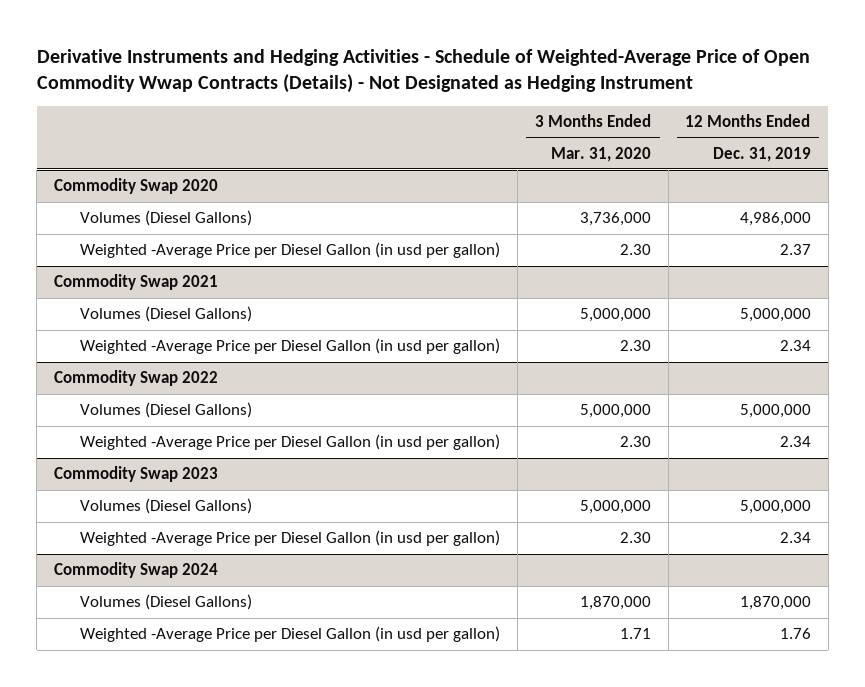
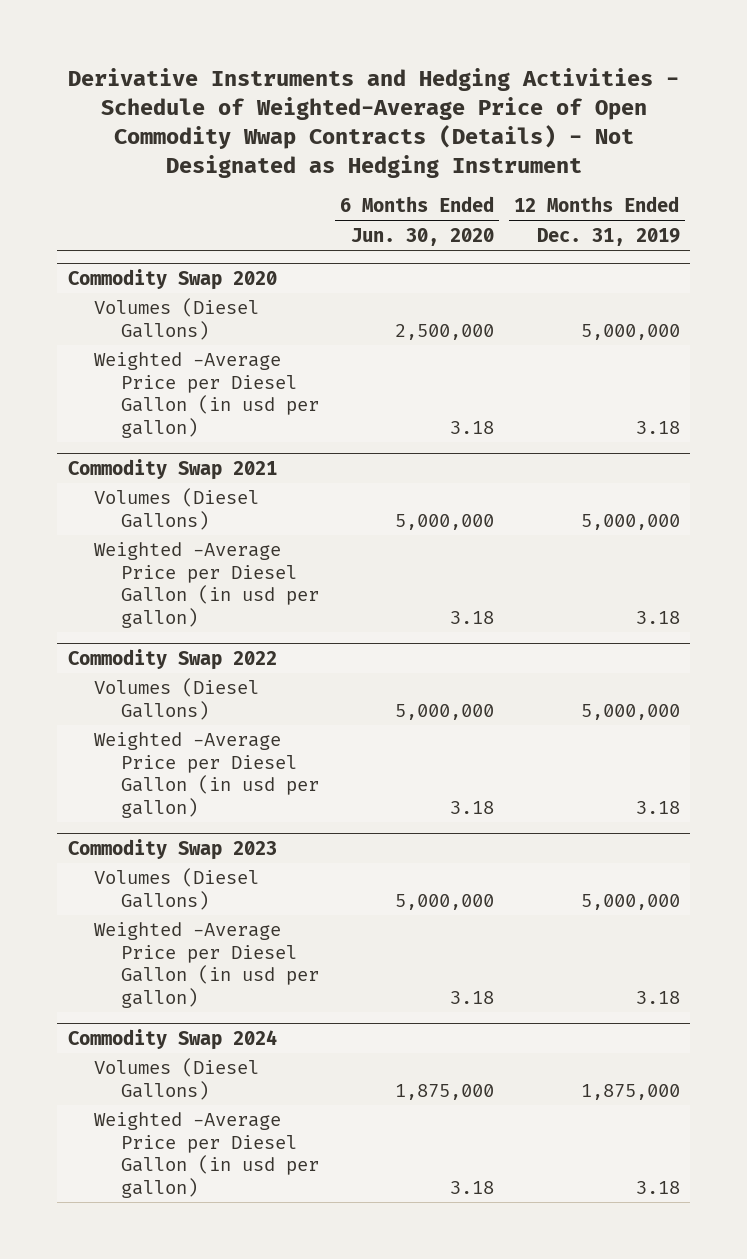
- | 3 Months Ended Mar. 31, 2020 | 12 Months Ended Dec. 31, 2019
+ | 6 Months Ended Jun. 30, 2020 | 12 Months Ended Dec. 31, 2019
@ Commodity Swap 2020
- Volumes (Diesel Gallons) | 3,736,000 | 4,986,000
- Weighted -Average Price per Diesel Gallon (in usd per gallon) | 2.30 | 2.37
+ Volumes (Diesel Gallons) | 2,500,000 | 5,000,000
+ Weighted -Average Price per Diesel Gallon (in usd per gallon) | 3.18 | 3.18
@ Commodity Swap 2021
- Weighted -Average Price per Diesel Gallon (in usd per gallon) | 2.30 | 2.34
+ Weighted -Average Price per Diesel Gallon (in usd per gallon) | 3.18 | 3.18
@ Commodity Swap 2022
- Weighted -Average Price per Diesel Gallon (in usd per gallon) | 2.30 | 2.34
+ Weighted -Average Price per Diesel Gallon (in usd per gallon) | 3.18 | 3.18
@ Commodity Swap 2023
- Weighted -Average Price per Diesel Gallon (in usd per gallon) | 2.30 | 2.34
+ Weighted -Average Price per Diesel Gallon (in usd per gallon) | 3.18 | 3.18
@ Commodity Swap 2024
- Volumes (Diesel Gallons) | 1,870,000 | 1,870,000
- Weighted -Average Price per Diesel Gallon (in usd per gallon) | 1.71 | 1.76
+ Volumes (Diesel Gallons) | 1,875,000 | 1,875,000
+ Weighted -Average Price per Diesel Gallon (in usd per gallon) | 3.18 | 3.18

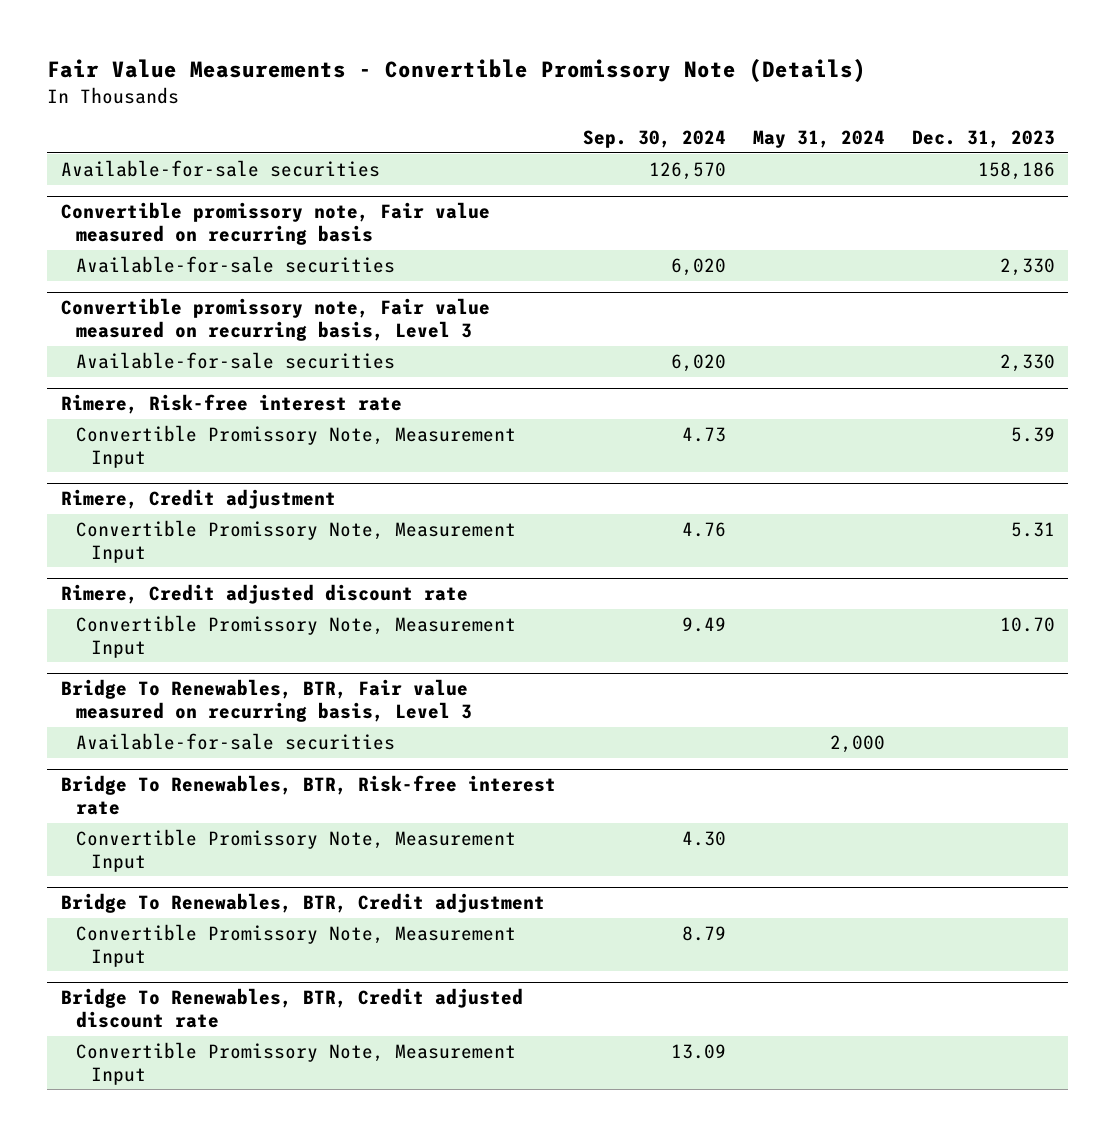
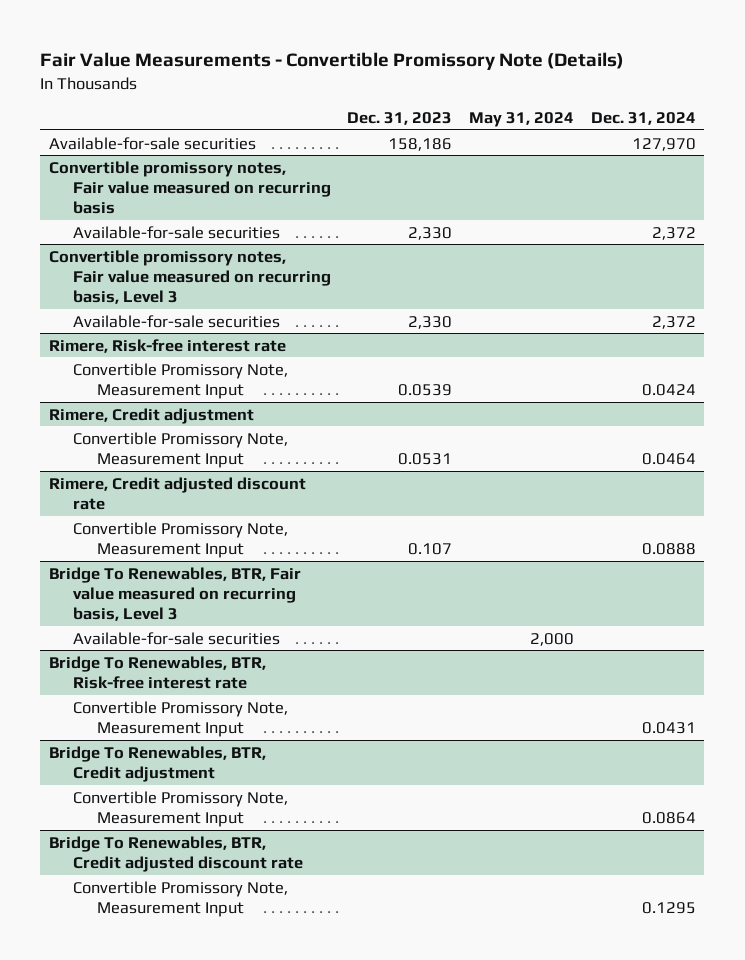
- | Sep. 30, 2024 | May 31, 2024 | Dec. 31, 2023
+ | Dec. 31, 2023 | May 31, 2024 | Dec. 31, 2024
- Convertible promissory note, Fair value measured on recurring basis
+ Convertible promissory notes, Fair value measured on recurring basis
- Convertible promissory note, Fair value measured on recurring basis, Level 3
+ Convertible promissory notes, Fair value measured on recurring basis, Level 3
@ Rimere, Risk-free interest rate
- Convertible Promissory Note, Measurement Input | 4.73 | | 5.39
+ Convertible Promissory Note, Measurement Input | 0.0539 | | 0.0424
@ Rimere, Credit adjustment
- Convertible Promissory Note, Measurement Input | 4.76 | | 5.31
+ Convertible Promissory Note, Measurement Input | 0.0531 | | 0.0464
@ Rimere, Credit adjusted discount rate
- Convertible Promissory Note, Measurement Input | 9.49 | | 10.70
+ Convertible Promissory Note, Measurement Input | 0.107 | | 0.0888

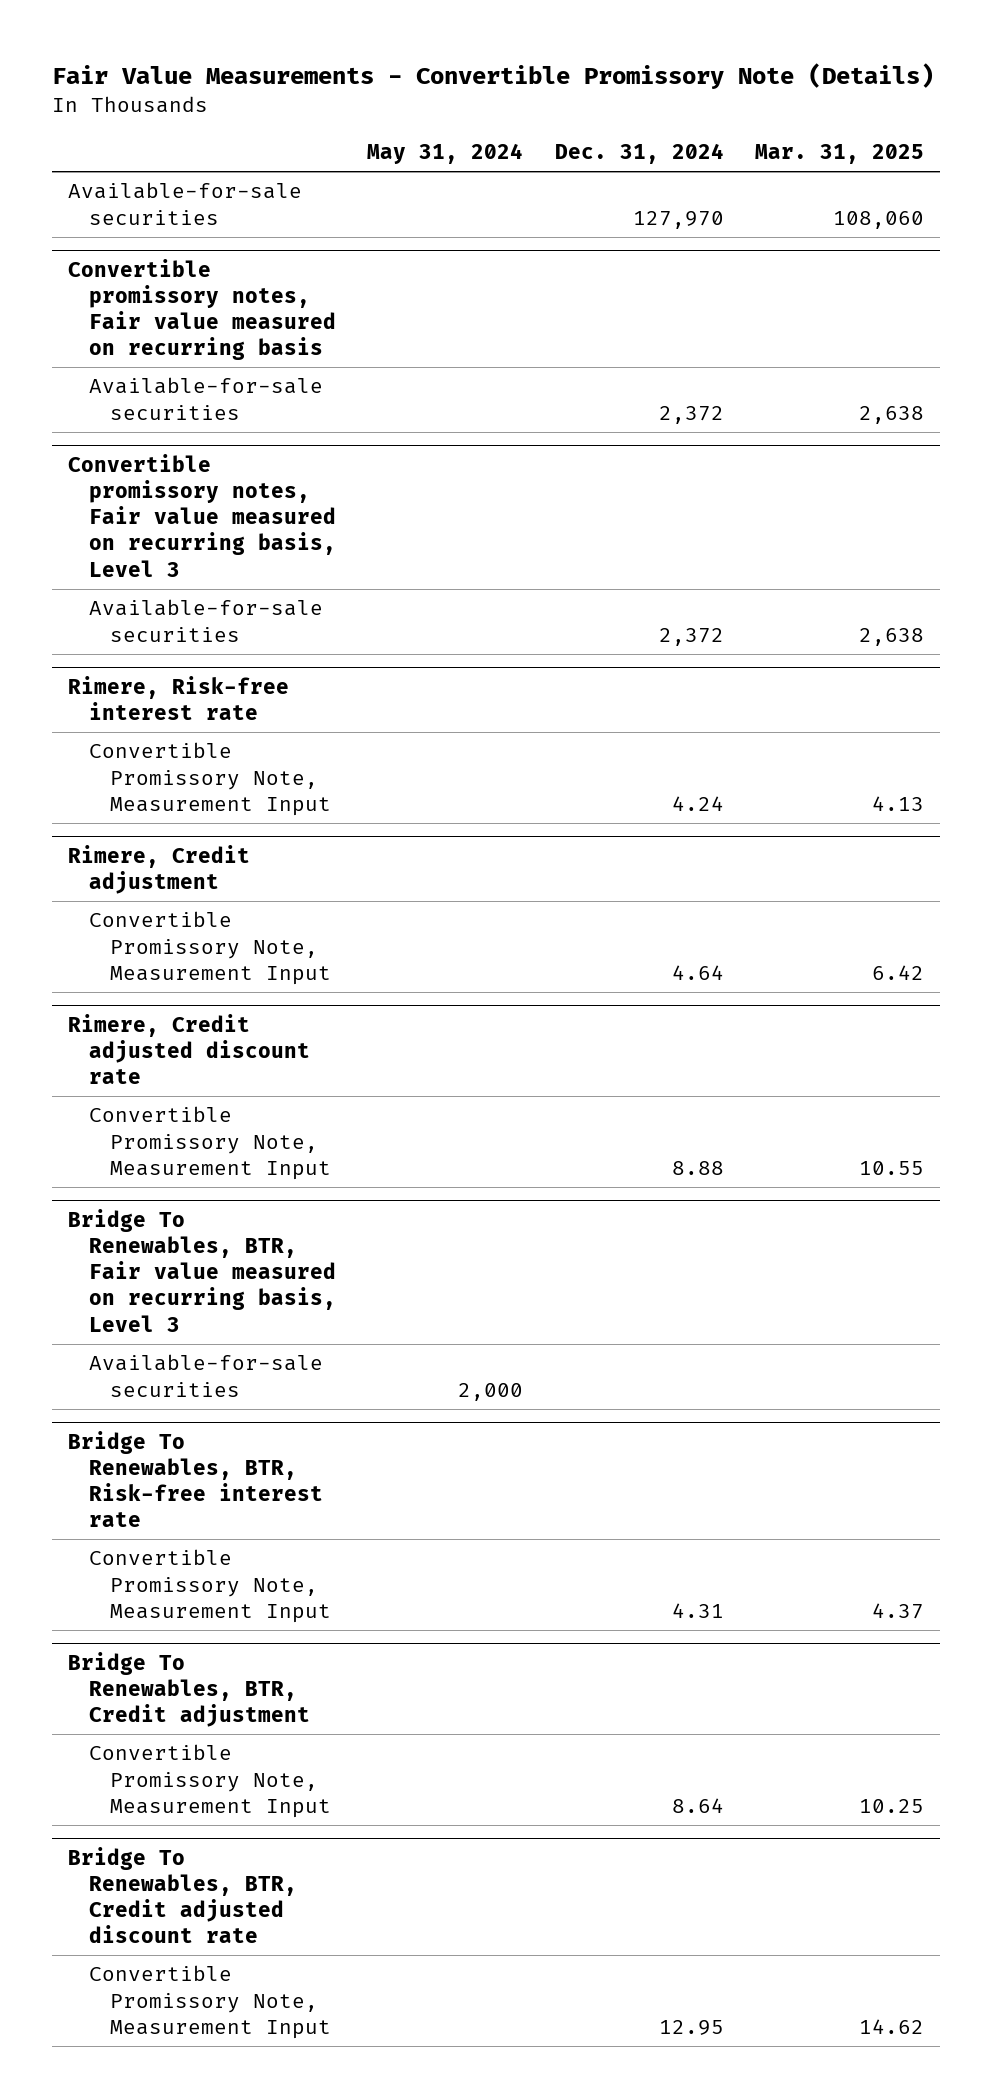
- | Dec. 31, 2023 | May 31, 2024 | Dec. 31, 2024
+ | May 31, 2024 | Dec. 31, 2024 | Mar. 31, 2025
@ Rimere, Risk-free interest rate
- Convertible Promissory Note, Measurement Input | 0.0539 | | 0.0424
+ Convertible Promissory Note, Measurement Input | | 4.24 | 4.13
@ Rimere, Credit adjustment
- Convertible Promissory Note, Measurement Input | 0.0531 | | 0.0464
+ Convertible Promissory Note, Measurement Input | | 4.64 | 6.42
@ Rimere, Credit adjusted discount rate
- Convertible Promissory Note, Measurement Input | 0.107 | | 0.0888
+ Convertible Promissory Note, Measurement Input | | 8.88 | 10.55
@ Bridge To Renewables, BTR, Risk-free interest rate
- Convertible Promissory Note, Measurement Input | | | 0.0431
+ Convertible Promissory Note, Measurement Input | | 4.31 | 4.37
@ Bridge To Renewables, BTR, Credit adjustment
- Convertible Promissory Note, Measurement Input | | | 0.0864
+ Convertible Promissory Note, Measurement Input | | 8.64 | 10.25
@ Bridge To Renewables, BTR, Credit adjusted discount rate
- Convertible Promissory Note, Measurement Input | | | 0.1295
+ Convertible Promissory Note, Measurement Input | | 12.95 | 14.62

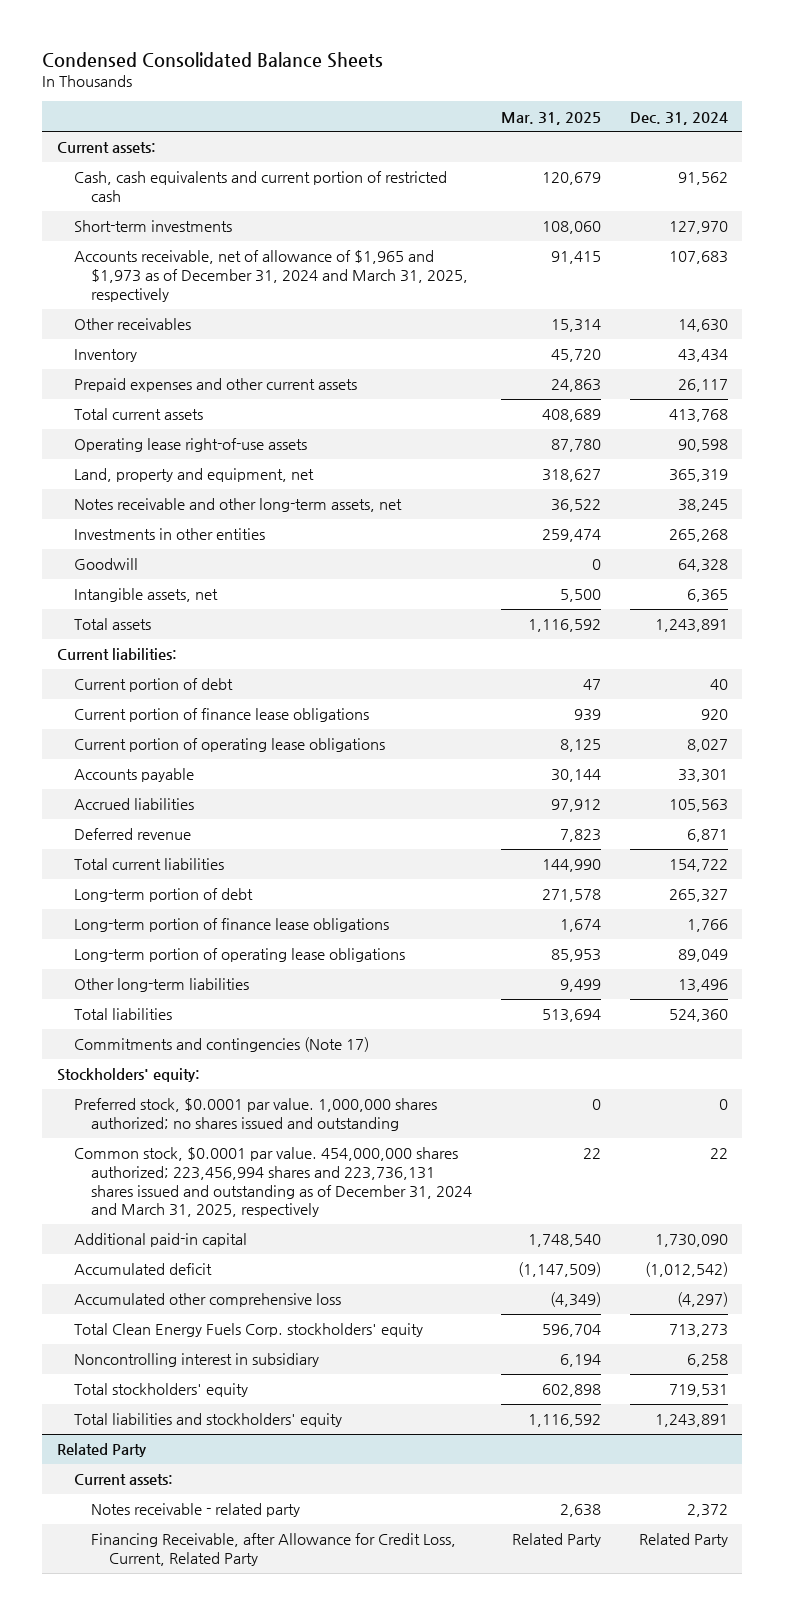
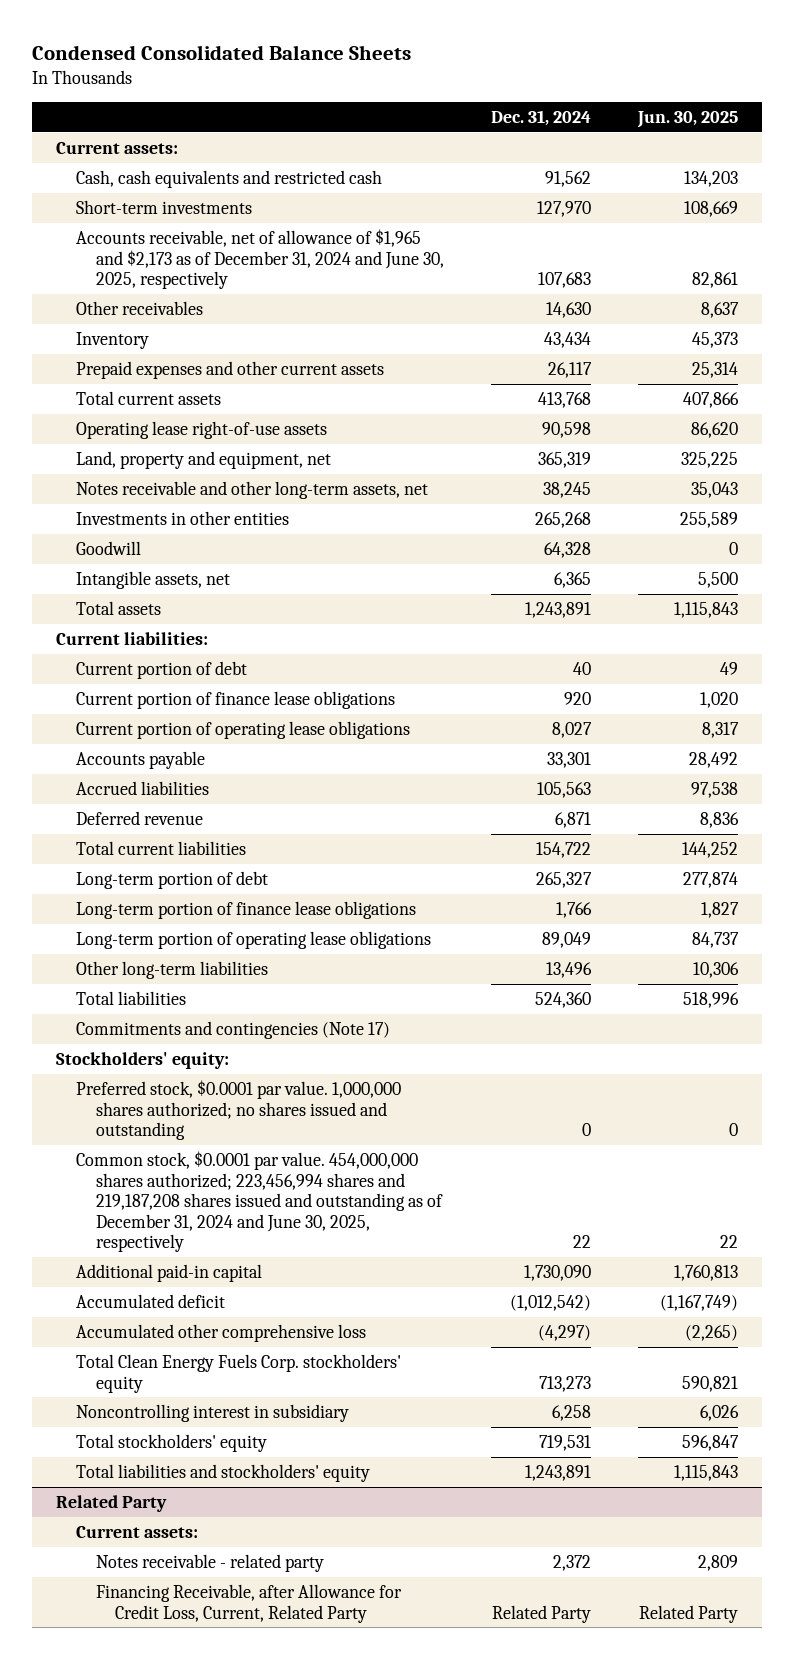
- | Mar. 31, 2025 | Dec. 31, 2024
+ | Dec. 31, 2024 | Jun. 30, 2025
- Cash, cash equivalents and current portion of restricted cash | 120,679 | 91,562
+ Cash, cash equivalents and restricted cash | 91,562 | 134,203
- Accounts receivable, net of allowance of $1,965 and $1,973 as of December 31, 2024 and March 31, 2025, respectively | 91,415 | 107,683
+ Accounts receivable, net of allowance of $1,965 and $2,173 as of December 31, 2024 and June 30, 2025, respectively | 107,683 | 82,861
- Common stock, $0.0001 par value. 454,000,000 shares authorized; 223,456,994 shares and 223,736,131 shares issued and outstanding as of December 31, 2024 and March 31, 2025, respectively | 22 | 22
+ Common stock, $0.0001 par value. 454,000,000 shares authorized; 223,456,994 shares and 219,187,208 shares issued and outstanding as of December 31, 2024 and June 30, 2025, respectively | 22 | 22

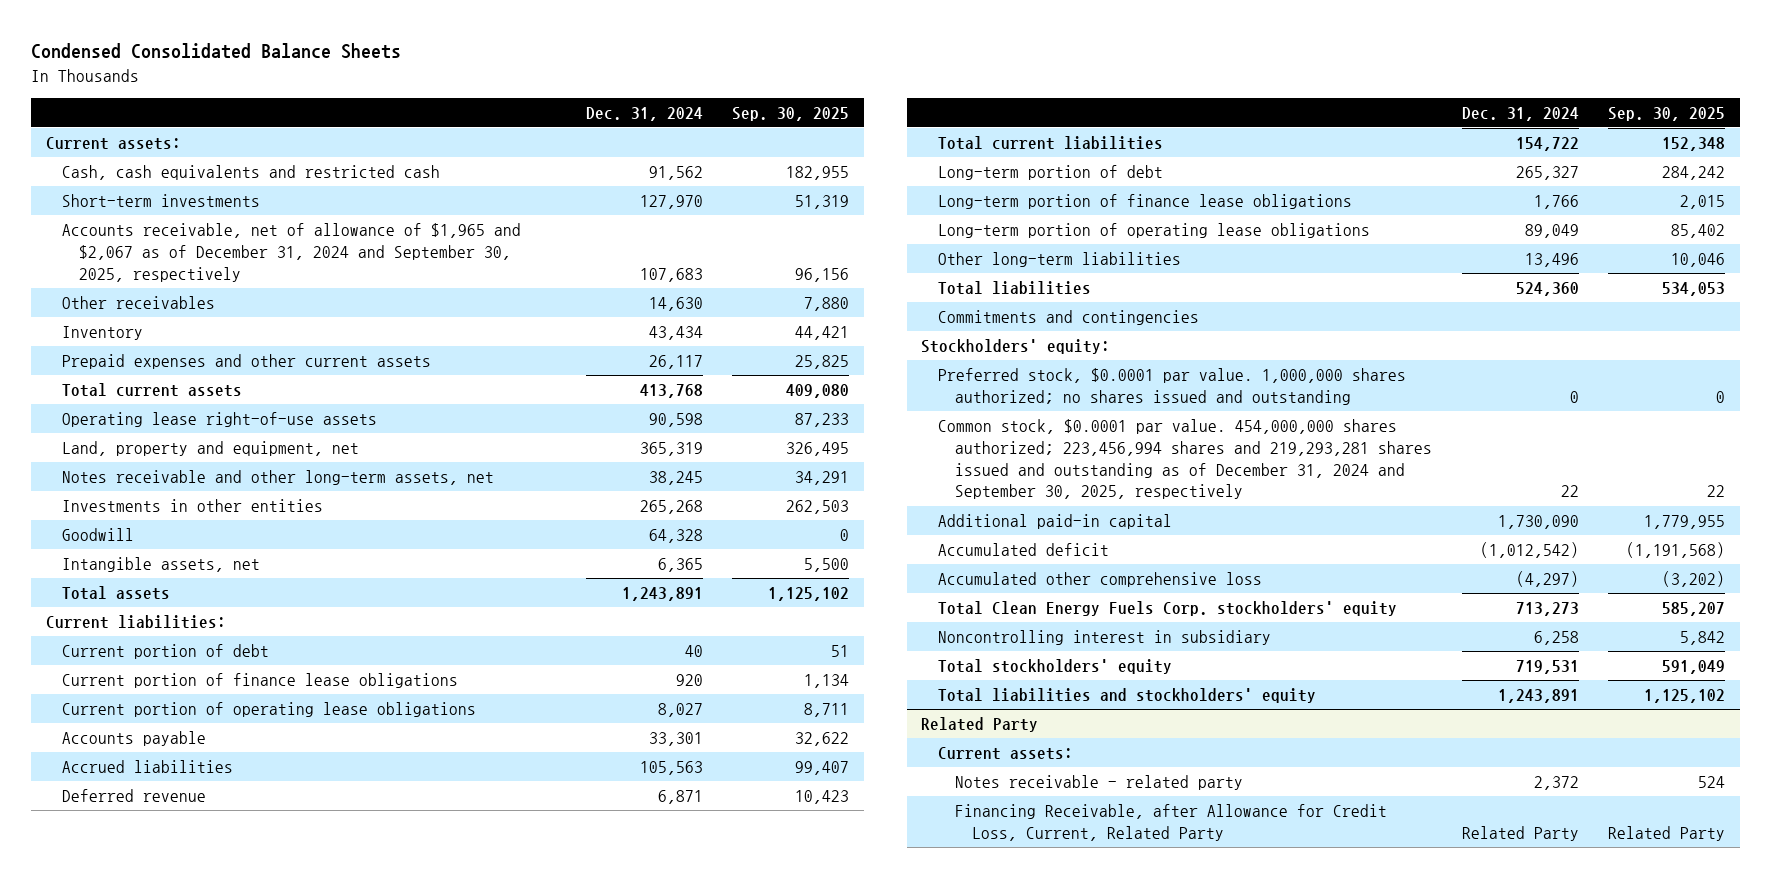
- | Dec. 31, 2024 | Jun. 30, 2025
+ | Dec. 31, 2024 | Sep. 30, 2025
- Accounts receivable, net of allowance of $1,965 and $2,173 as of December 31, 2024 and June 30, 2025, respectively | 107,683 | 82,861
+ Accounts receivable, net of allowance of $1,965 and $2,067 as of December 31, 2024 and September 30, 2025, respectively | 107,683 | 96,156
- Commitments and contingencies (Note 17)
+ Commitments and contingencies
- Common stock, $0.0001 par value. 454,000,000 shares authorized; 223,456,994 shares and 219,187,208 shares issued and outstanding as of December 31, 2024 and June 30, 2025, respectively | 22 | 22
+ Common stock, $0.0001 par value. 454,000,000 shares authorized; 223,456,994 shares and 219,293,281 shares issued and outstanding as of December 31, 2024 and September 30, 2025, respectively | 22 | 22

